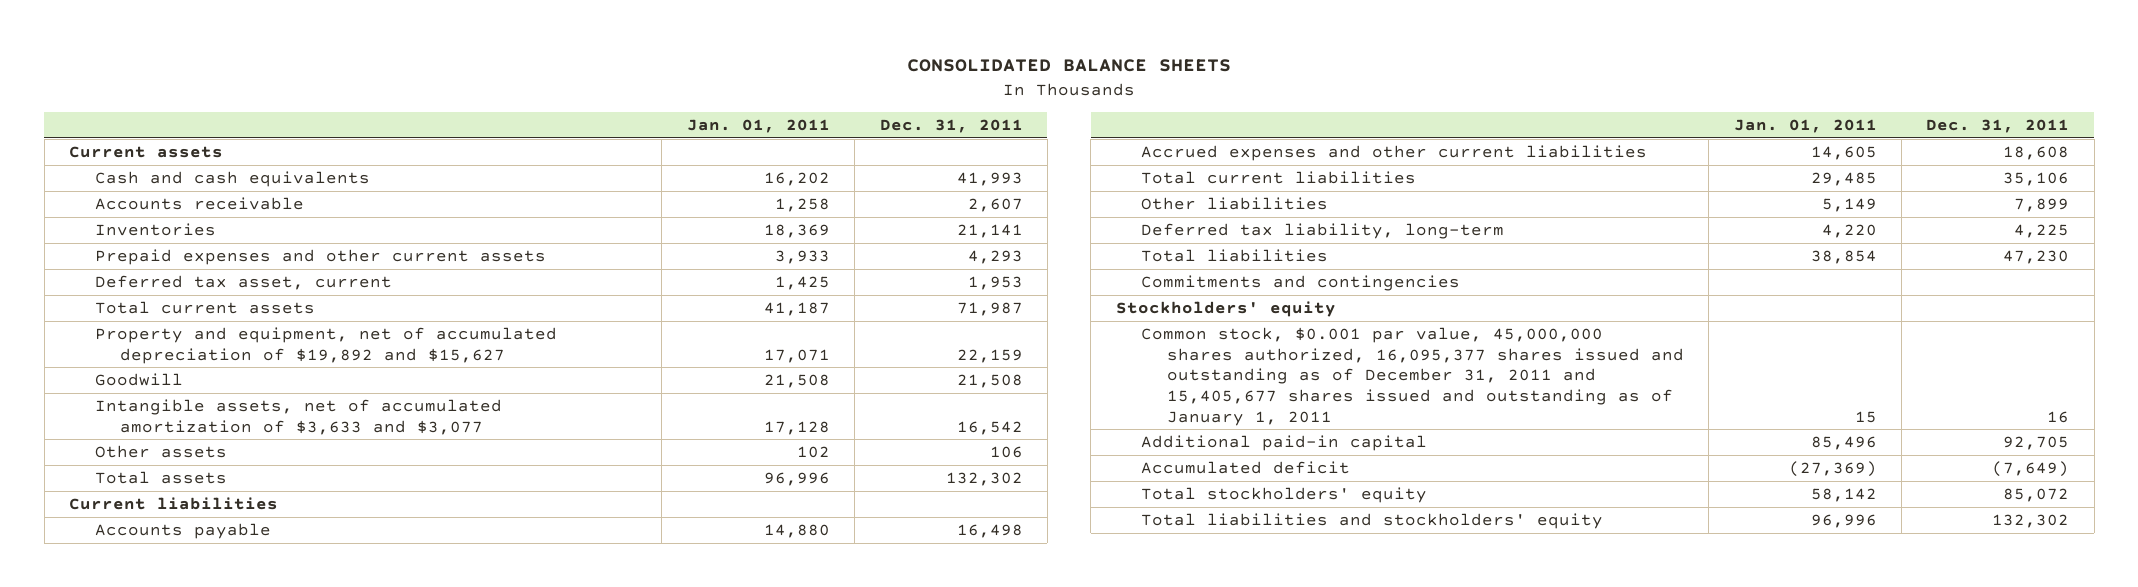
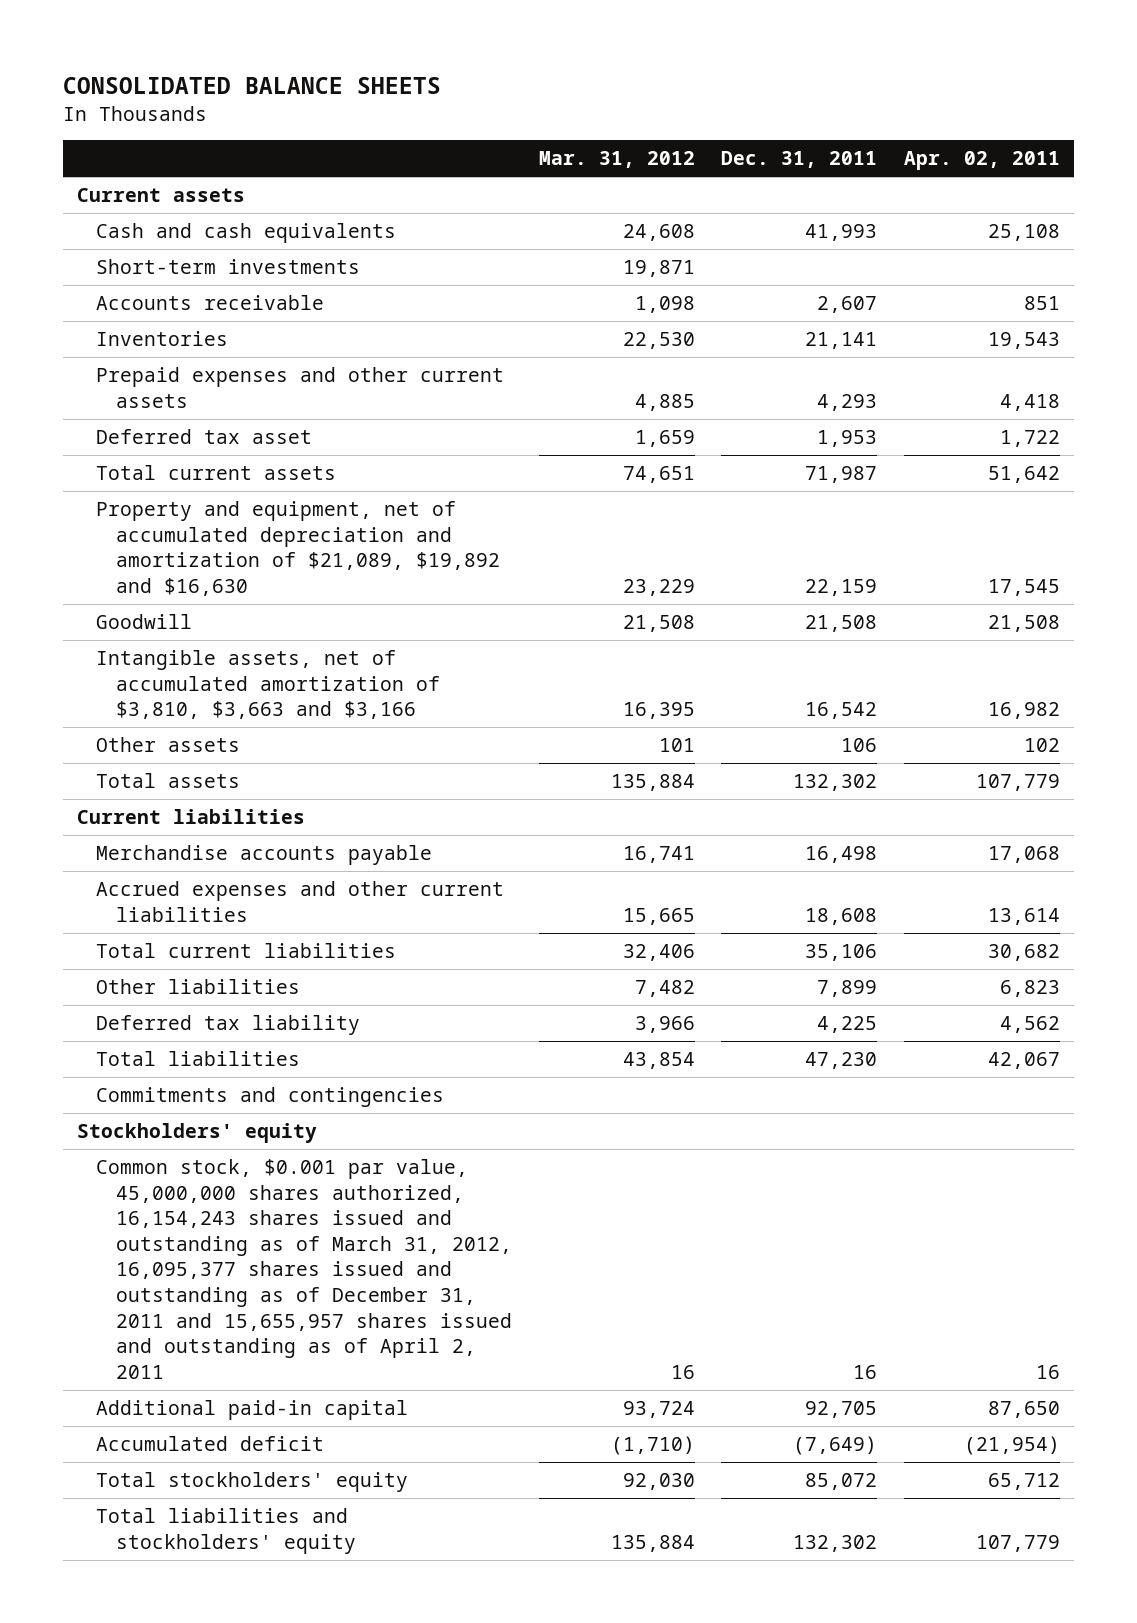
- | Jan. 01, 2011 | Dec. 31, 2011
+ | Mar. 31, 2012 | Dec. 31, 2011 | Apr. 02, 2011
+ Short-term investments | 19,871 | |
- Deferred tax asset, current | 1,425 | 1,953
+ Deferred tax asset | 1,659 | 1,953 | 1,722
- Property and equipment, net of accumulated depreciation of $19,892 and $15,627 | 17,071 | 22,159
+ Property and equipment, net of accumulated depreciation and amortization of $21,089, $19,892 and $16,630 | 23,229 | 22,159 | 17,545
- Intangible assets, net of accumulated amortization of $3,633 and $3,077 | 17,128 | 16,542
+ Intangible assets, net of accumulated amortization of $3,810, $3,663 and $3,166 | 16,395 | 16,542 | 16,982
- Accounts payable | 14,880 | 16,498
+ Merchandise accounts payable | 16,741 | 16,498 | 17,068
- Deferred tax liability, long-term | 4,220 | 4,225
+ Deferred tax liability | 3,966 | 4,225 | 4,562
- Common stock, $0.001 par value, 45,000,000 shares authorized, 16,095,377 shares issued and outstanding as of December 31, 2011 and 15,405,677 shares issued and outstanding as of January 1, 2011 | 15 | 16
+ Common stock, $0.001 par value, 45,000,000 shares authorized, 16,154,243 shares issued and outstanding as of March 31, 2012, 16,095,377 shares issued and outstanding as of December 31, 2011 and 15,655,957 shares issued and outstanding as of April 2, 2011 | 16 | 16 | 16

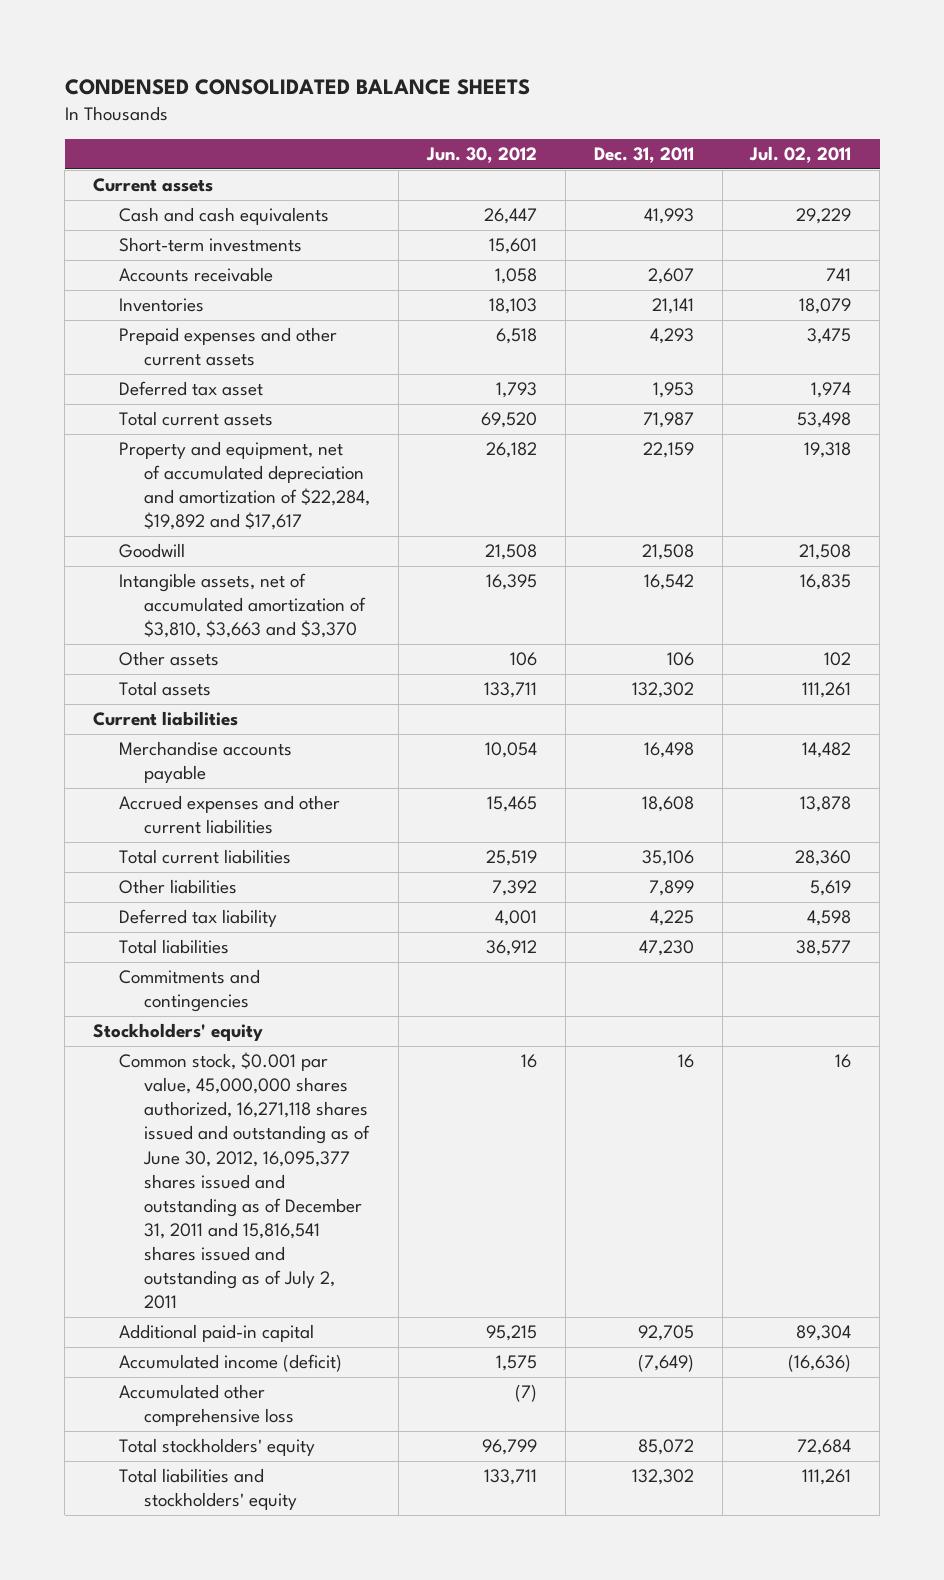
- CONSOLIDATED BALANCE SHEETS
+ CONDENSED CONSOLIDATED BALANCE SHEETS
- | Mar. 31, 2012 | Dec. 31, 2011 | Apr. 02, 2011
+ | Jun. 30, 2012 | Dec. 31, 2011 | Jul. 02, 2011
- Property and equipment, net of accumulated depreciation and amortization of $21,089, $19,892 and $16,630 | 23,229 | 22,159 | 17,545
+ Property and equipment, net of accumulated depreciation and amortization of $22,284, $19,892 and $17,617 | 26,182 | 22,159 | 19,318
- Intangible assets, net of accumulated amortization of $3,810, $3,663 and $3,166 | 16,395 | 16,542 | 16,982
+ Intangible assets, net of accumulated amortization of $3,810, $3,663 and $3,370 | 16,395 | 16,542 | 16,835
- Common stock, $0.001 par value, 45,000,000 shares authorized, 16,154,243 shares issued and outstanding as of March 31, 2012, 16,095,377 shares issued and outstanding as of December 31, 2011 and 15,655,957 shares issued and outstanding as of April 2, 2011 | 16 | 16 | 16
+ Common stock, $0.001 par value, 45,000,000 shares authorized, 16,271,118 shares issued and outstanding as of June 30, 2012, 16,095,377 shares issued and outstanding as of December 31, 2011 and 15,816,541 shares issued and outstanding as of July 2, 2011 | 16 | 16 | 16
- Accumulated deficit | (1,710) | (7,649) | (21,954)
+ Accumulated income (deficit) | 1,575 | (7,649) | (16,636)
+ Accumulated other comprehensive loss | (7) | |

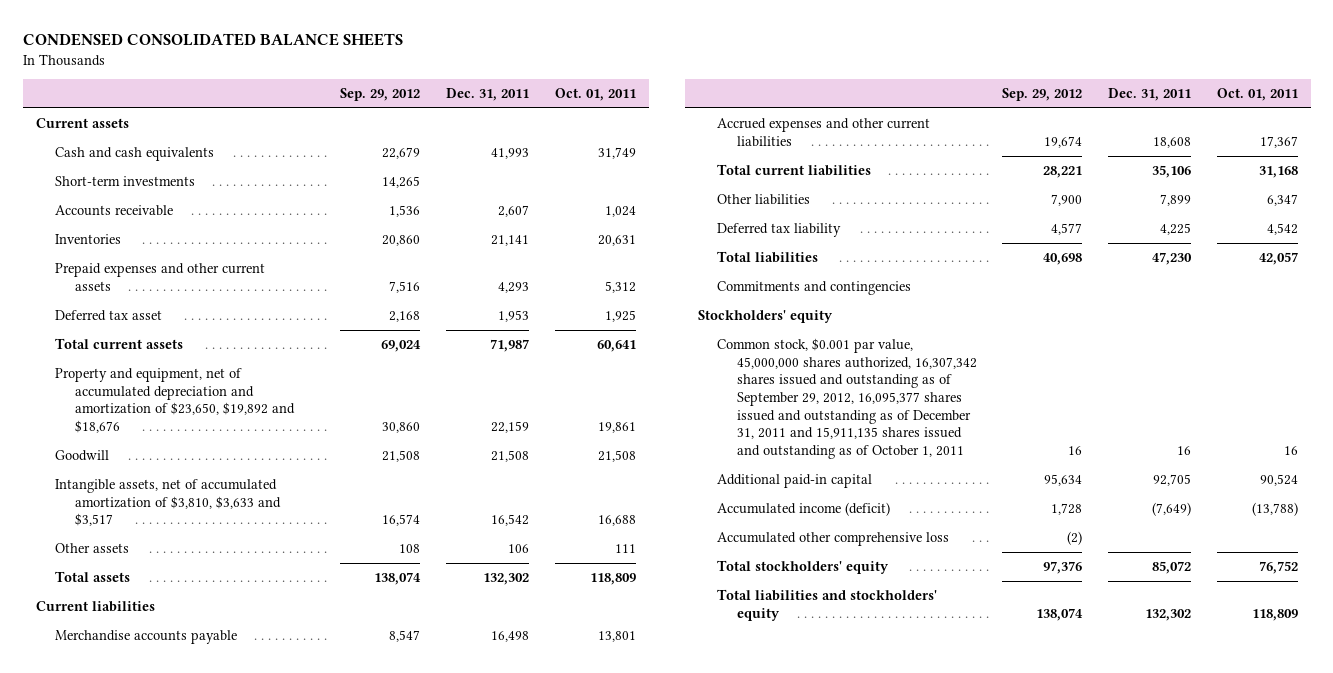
- | Jun. 30, 2012 | Dec. 31, 2011 | Jul. 02, 2011
+ | Sep. 29, 2012 | Dec. 31, 2011 | Oct. 01, 2011
- Property and equipment, net of accumulated depreciation and amortization of $22,284, $19,892 and $17,617 | 26,182 | 22,159 | 19,318
+ Property and equipment, net of accumulated depreciation and amortization of $23,650, $19,892 and $18,676 | 30,860 | 22,159 | 19,861
- Intangible assets, net of accumulated amortization of $3,810, $3,663 and $3,370 | 16,395 | 16,542 | 16,835
+ Intangible assets, net of accumulated amortization of $3,810, $3,633 and $3,517 | 16,574 | 16,542 | 16,688
- Common stock, $0.001 par value, 45,000,000 shares authorized, 16,271,118 shares issued and outstanding as of June 30, 2012, 16,095,377 shares issued and outstanding as of December 31, 2011 and 15,816,541 shares issued and outstanding as of July 2, 2011 | 16 | 16 | 16
+ Common stock, $0.001 par value, 45,000,000 shares authorized, 16,307,342 shares issued and outstanding as of September 29, 2012, 16,095,377 shares issued and outstanding as of December 31, 2011 and 15,911,135 shares issued and outstanding as of October 1, 2011 | 16 | 16 | 16

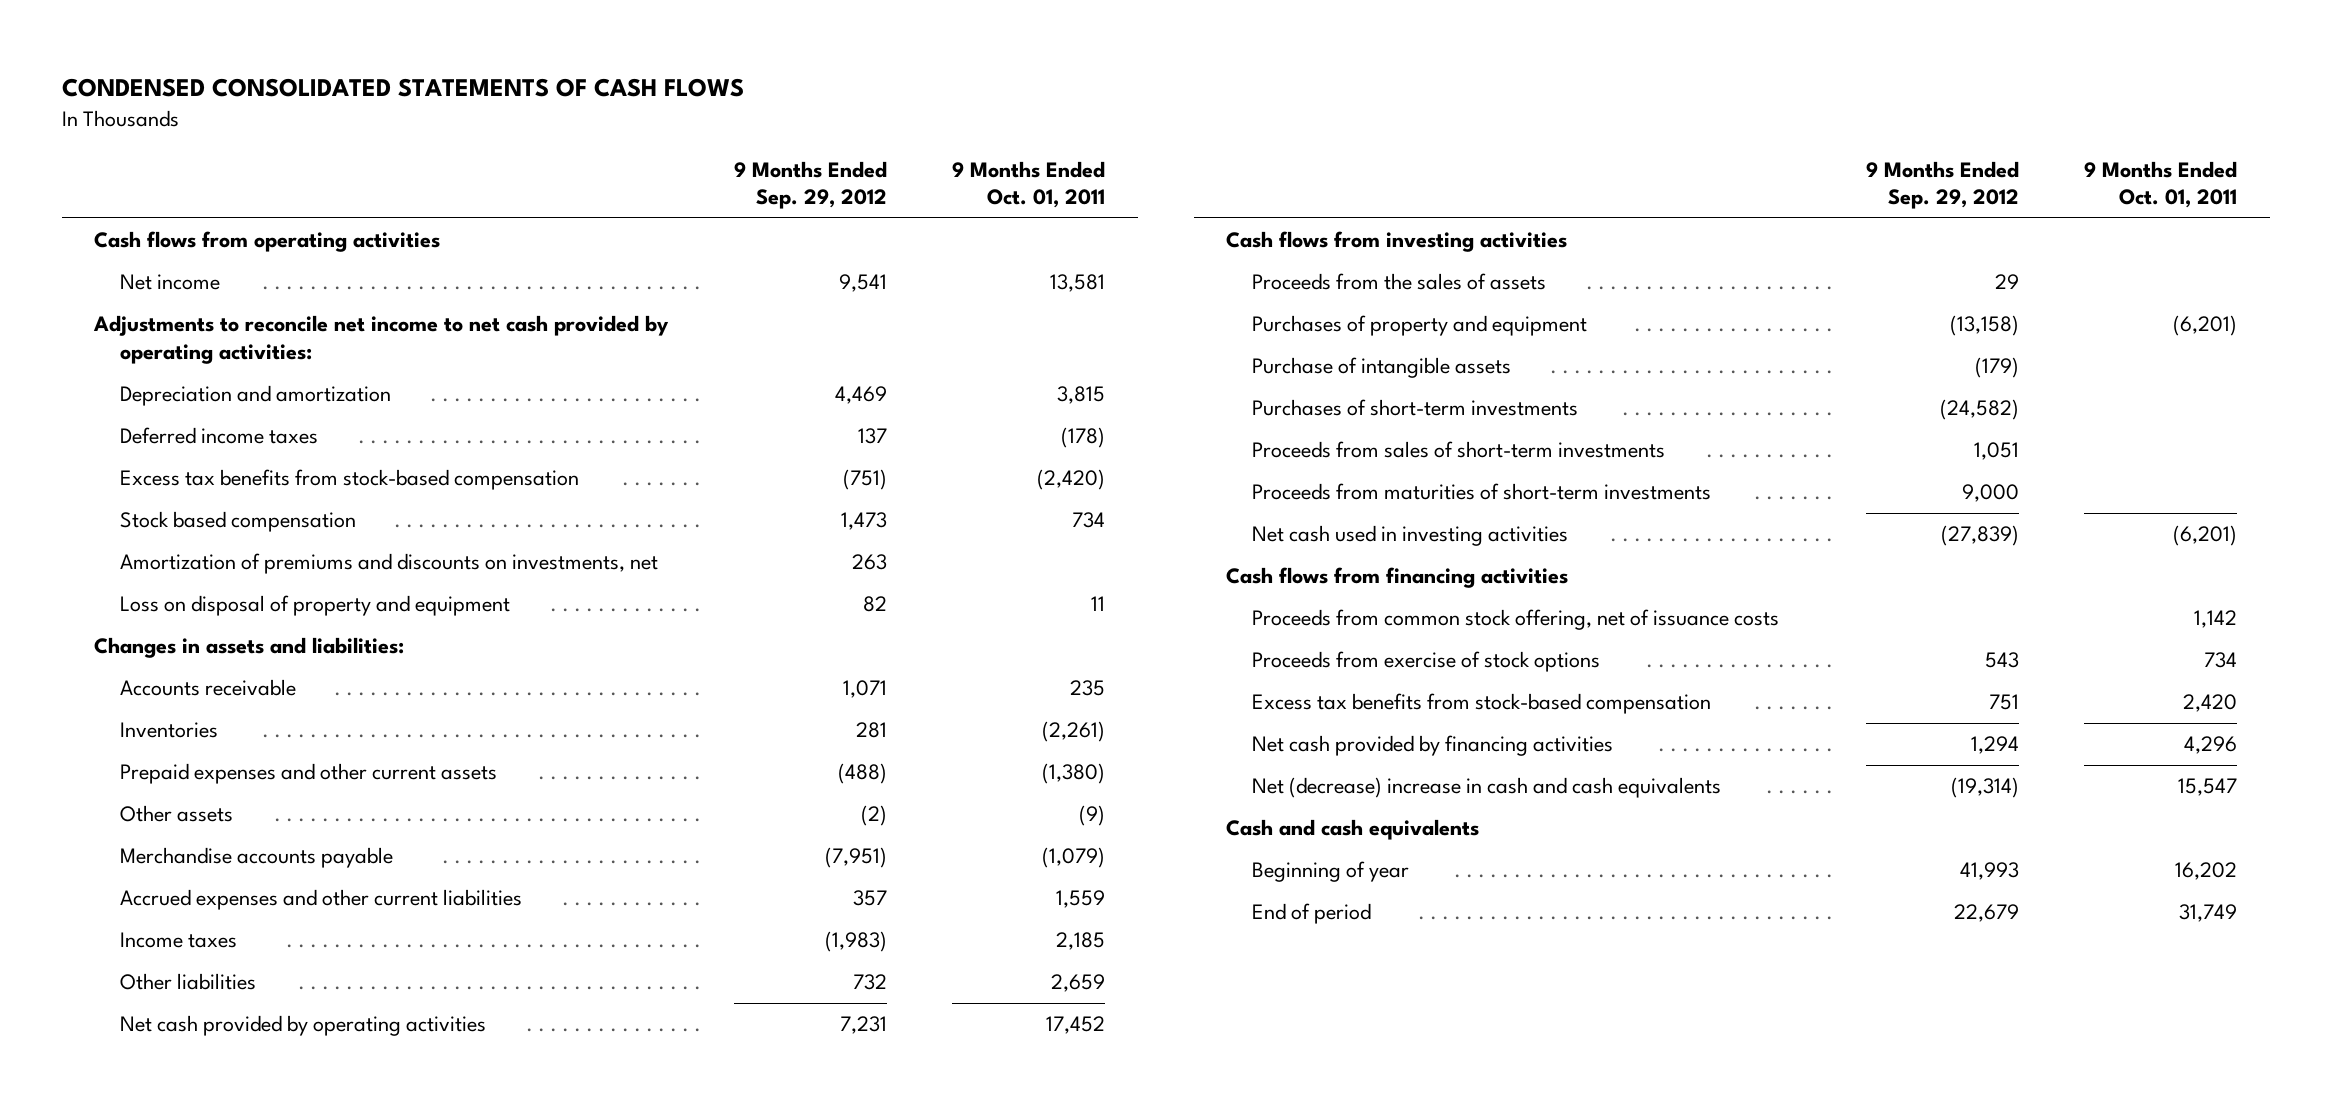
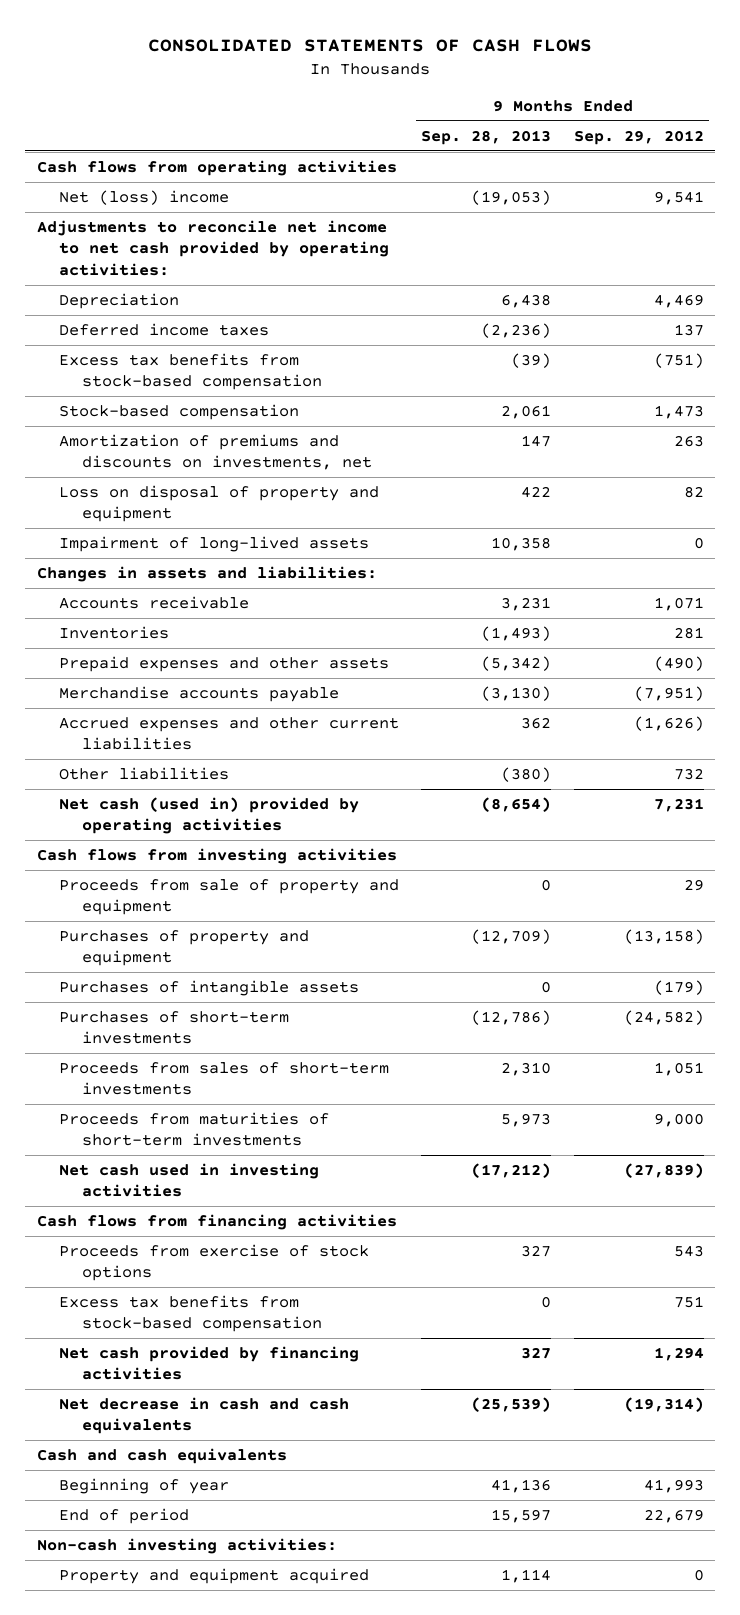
- CONDENSED CONSOLIDATED STATEMENTS OF CASH FLOWS
+ CONSOLIDATED STATEMENTS OF CASH FLOWS
- | 9 Months Ended Sep. 29, 2012 | 9 Months Ended Oct. 01, 2011
+ | 9 Months Ended Sep. 28, 2013 | 9 Months Ended Sep. 29, 2012
- Net income | 9,541 | 13,581
+ Net (loss) income | (19,053) | 9,541
- Depreciation and amortization | 4,469 | 3,815
+ Depreciation | 6,438 | 4,469
- Stock based compensation | 1,473 | 734
+ Stock-based compensation | 2,061 | 1,473
+ Impairment of long-lived assets | 10,358 | 0
- Prepaid expenses and other current assets | (488) | (1,380)
- Other assets | (2) | (9)
+ Prepaid expenses and other assets | (5,342) | (490)
- Accrued expenses and other current liabilities | 357 | 1,559
- Income taxes | (1,983) | 2,185
+ Accrued expenses and other current liabilities | 362 | (1,626)
- Net cash provided by operating activities | 7,231 | 17,452
+ Net cash (used in) provided by operating activities | (8,654) | 7,231
- Proceeds from the sales of assets | 29 |
+ Proceeds from sale of property and equipment | 0 | 29
- Purchase of intangible assets | (179) |
+ Purchases of intangible assets | 0 | (179)
- Proceeds from common stock offering, net of issuance costs | | 1,142
- Net (decrease) increase in cash and cash equivalents | (19,314) | 15,547
+ Net decrease in cash and cash equivalents | (25,539) | (19,314)
+ Non-cash investing activities:
+ Property and equipment acquired | 1,114 | 0

